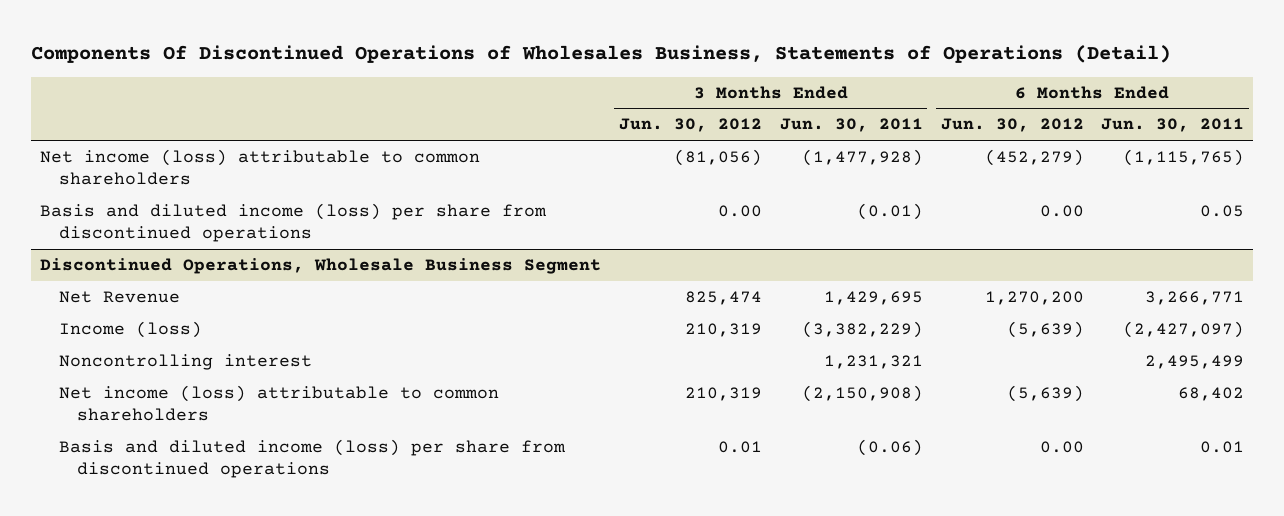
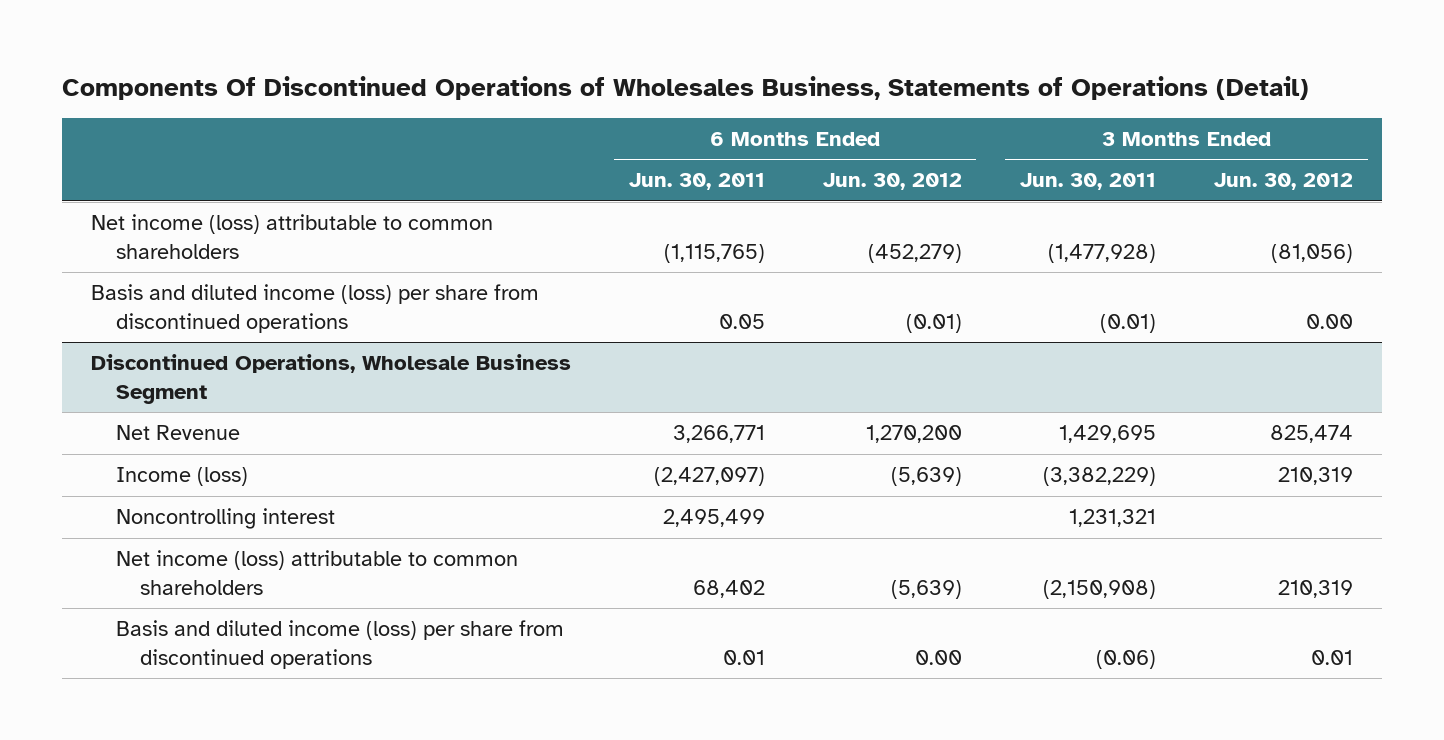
- | 3 Months Ended Jun. 30, 2012 | 3 Months Ended Jun. 30, 2011 | 6 Months Ended Jun. 30, 2012 | 6 Months Ended Jun. 30, 2011
+ | 6 Months Ended Jun. 30, 2011 | 6 Months Ended Jun. 30, 2012 | 3 Months Ended Jun. 30, 2011 | 3 Months Ended Jun. 30, 2012
- Basis and diluted income (loss) per share from discontinued operations | 0.00 | (0.01) | 0.00 | 0.05
+ Basis and diluted income (loss) per share from discontinued operations | 0.05 | (0.01) | (0.01) | 0.00

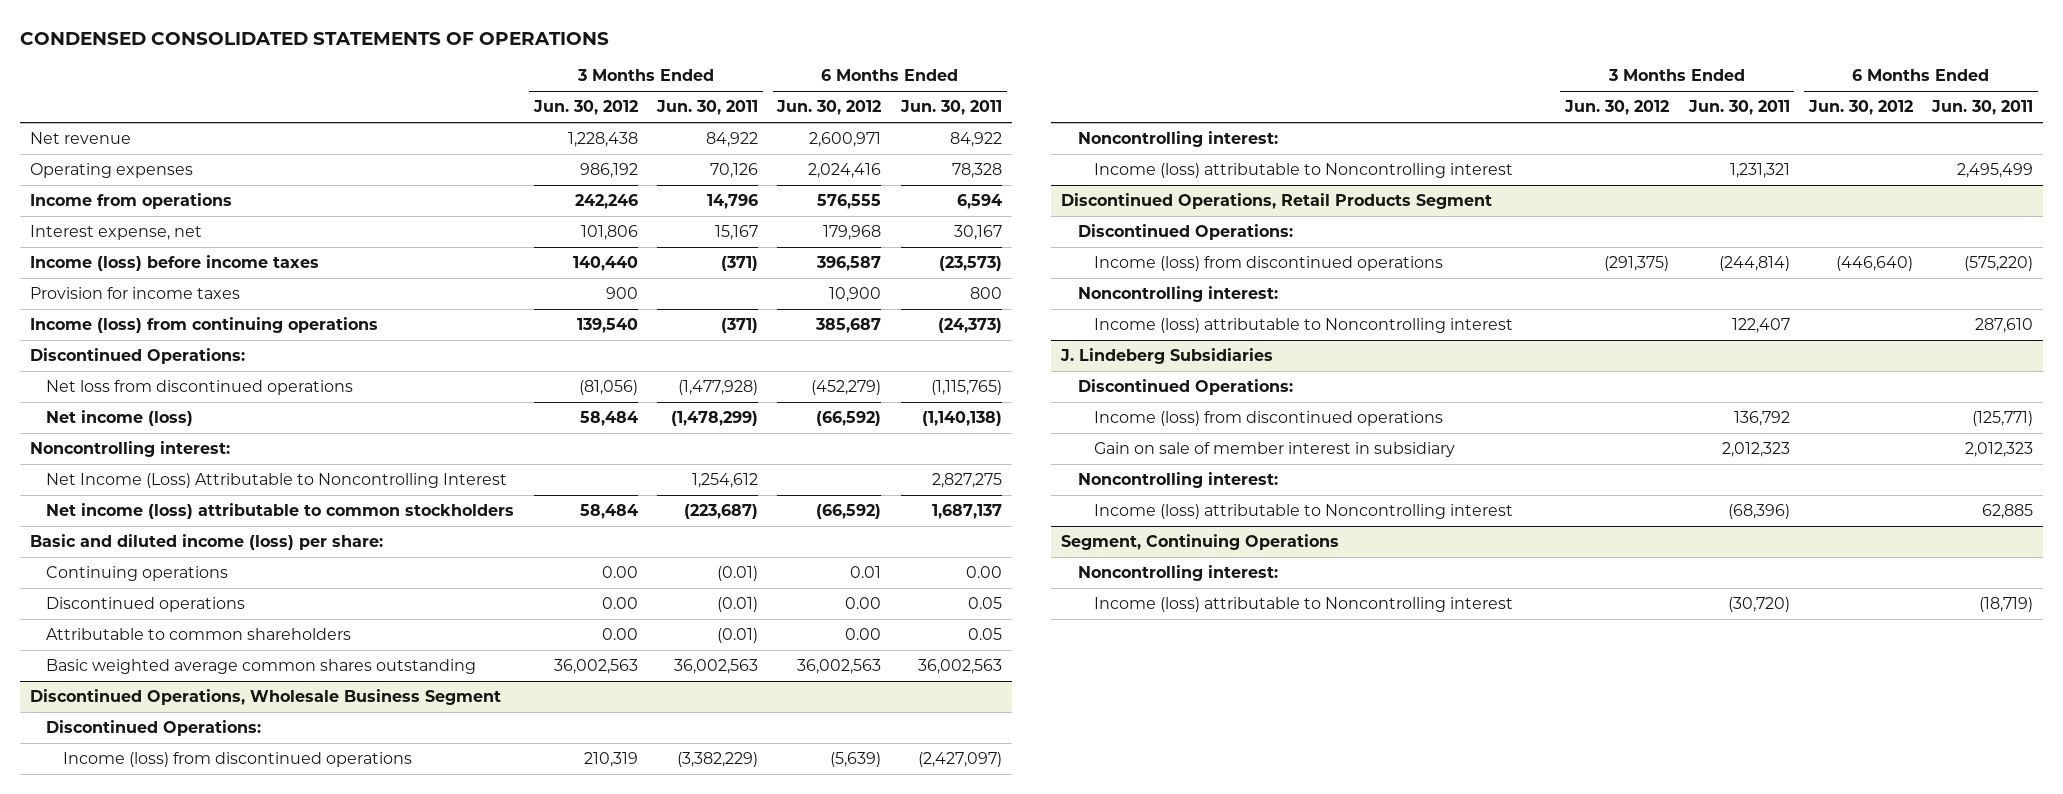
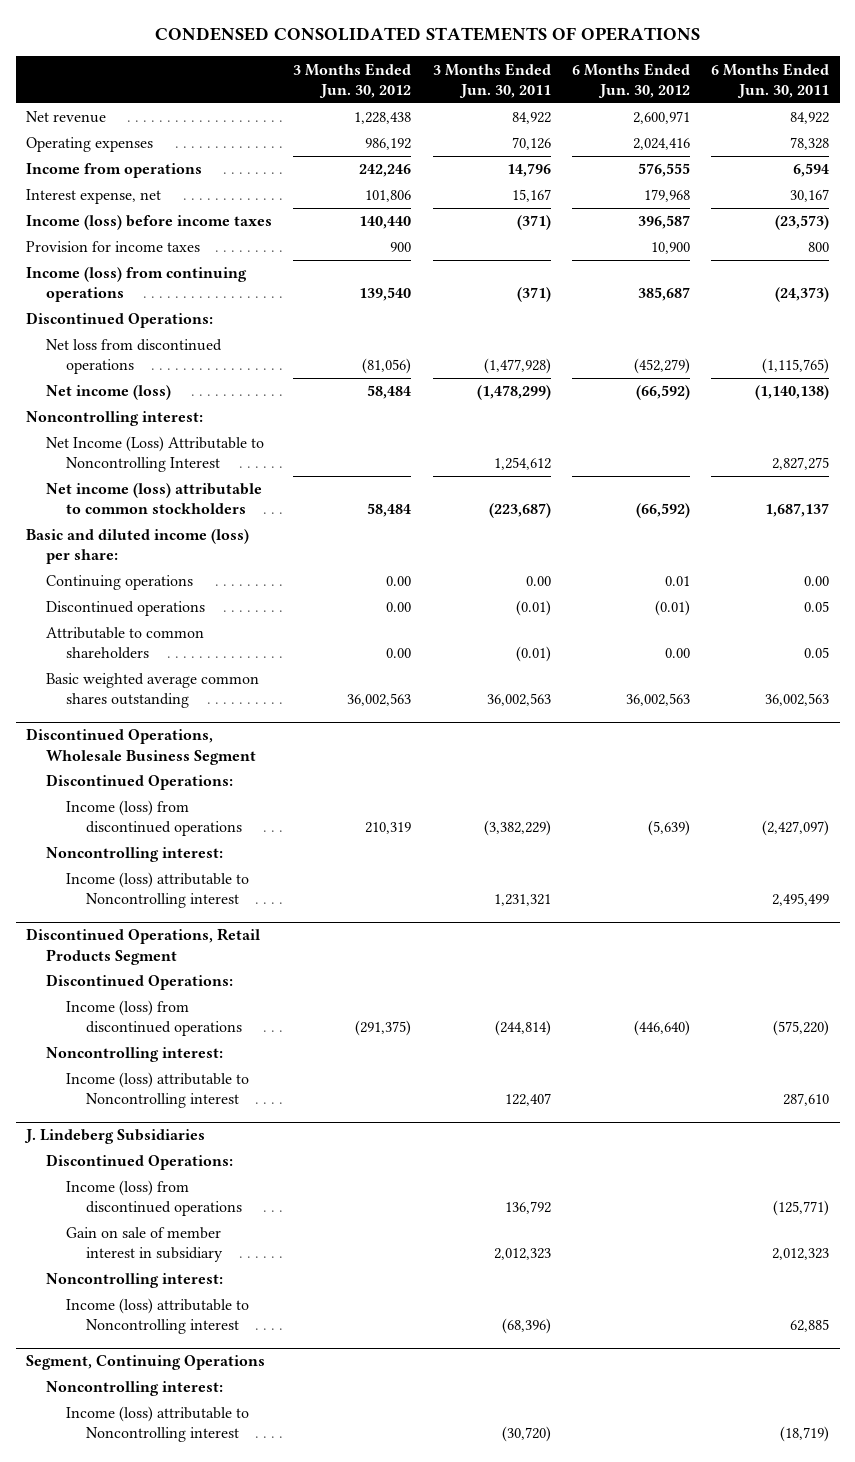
- Continuing operations | 0.00 | (0.01) | 0.01 | 0.00
- Discontinued operations | 0.00 | (0.01) | 0.00 | 0.05
+ Continuing operations | 0.00 | 0.00 | 0.01 | 0.00
+ Discontinued operations | 0.00 | (0.01) | (0.01) | 0.05

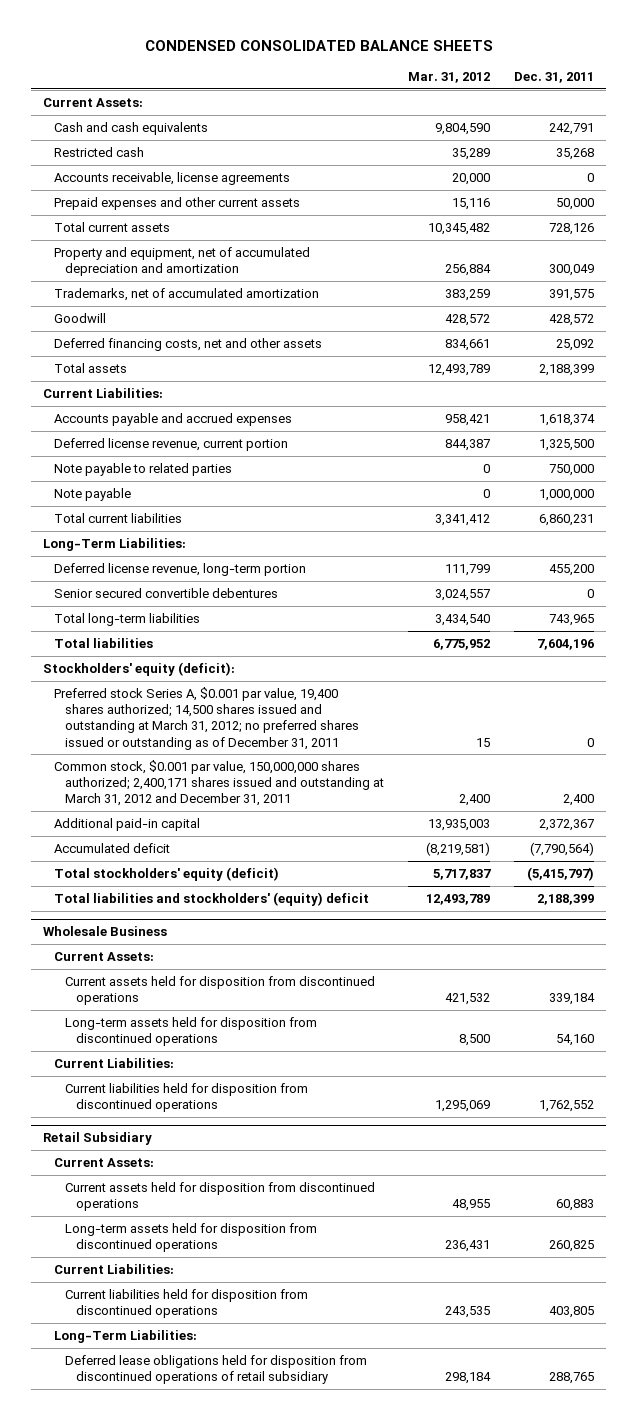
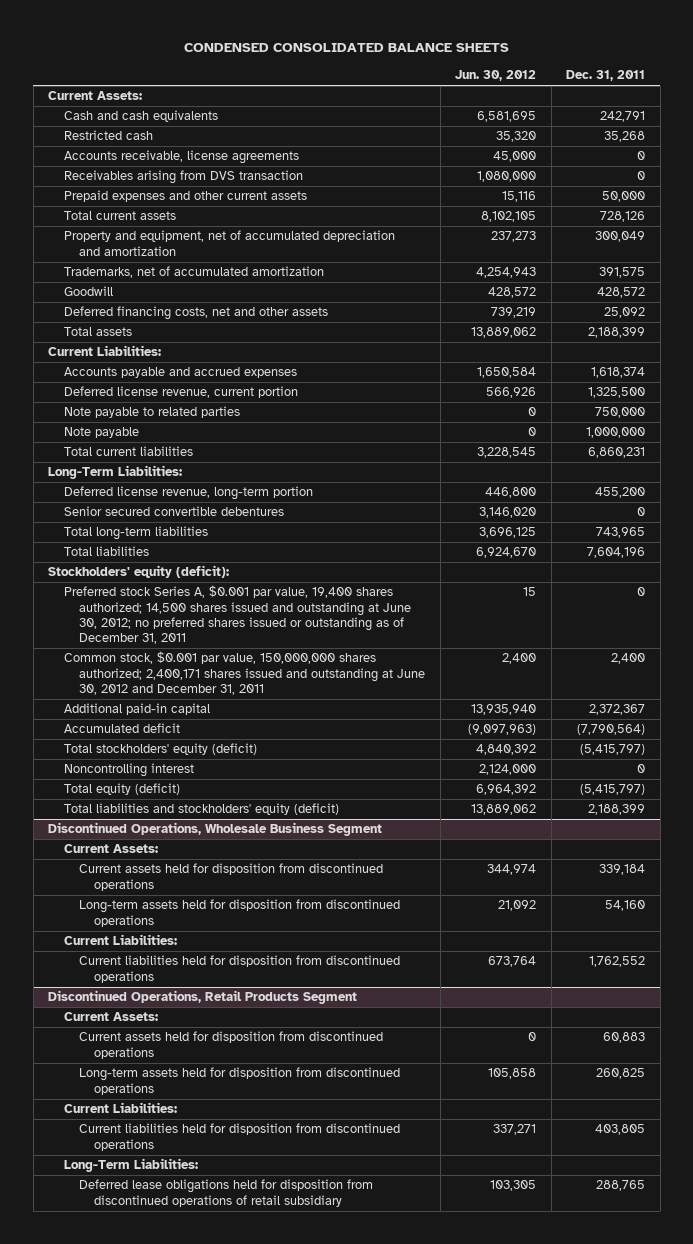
- | Mar. 31, 2012 | Dec. 31, 2011
+ | Jun. 30, 2012 | Dec. 31, 2011
+ Receivables arising from DVS transaction | 1,080,000 | 0
- Preferred stock Series A, $0.001 par value, 19,400 shares authorized; 14,500 shares issued and outstanding at March 31, 2012; no preferred shares issued or outstanding as of December 31, 2011 | 15 | 0
- Common stock, $0.001 par value, 150,000,000 shares authorized; 2,400,171 shares issued and outstanding at March 31, 2012 and December 31, 2011 | 2,400 | 2,400
+ Preferred stock Series A, $0.001 par value, 19,400 shares authorized; 14,500 shares issued and outstanding at June 30, 2012; no preferred shares issued or outstanding as of December 31, 2011 | 15 | 0
+ Common stock, $0.001 par value, 150,000,000 shares authorized; 2,400,171 shares issued and outstanding at June 30, 2012 and December 31, 2011 | 2,400 | 2,400
- Total liabilities and stockholders' (equity) deficit | 12,493,789 | 2,188,399
- Wholesale Business
+ Noncontrolling interest | 2,124,000 | 0
+ Total equity (deficit) | 6,964,392 | (5,415,797)
+ Total liabilities and stockholders' equity (deficit) | 13,889,062 | 2,188,399
+ Discontinued Operations, Wholesale Business Segment
- Retail Subsidiary
+ Discontinued Operations, Retail Products Segment

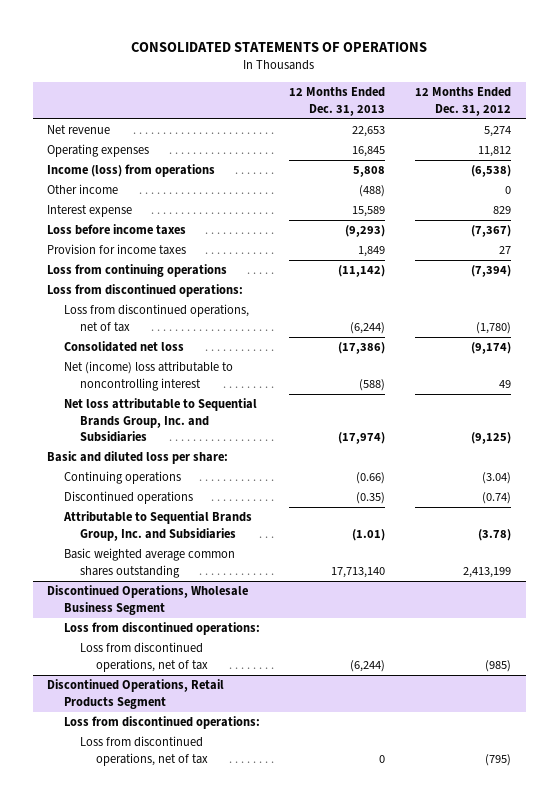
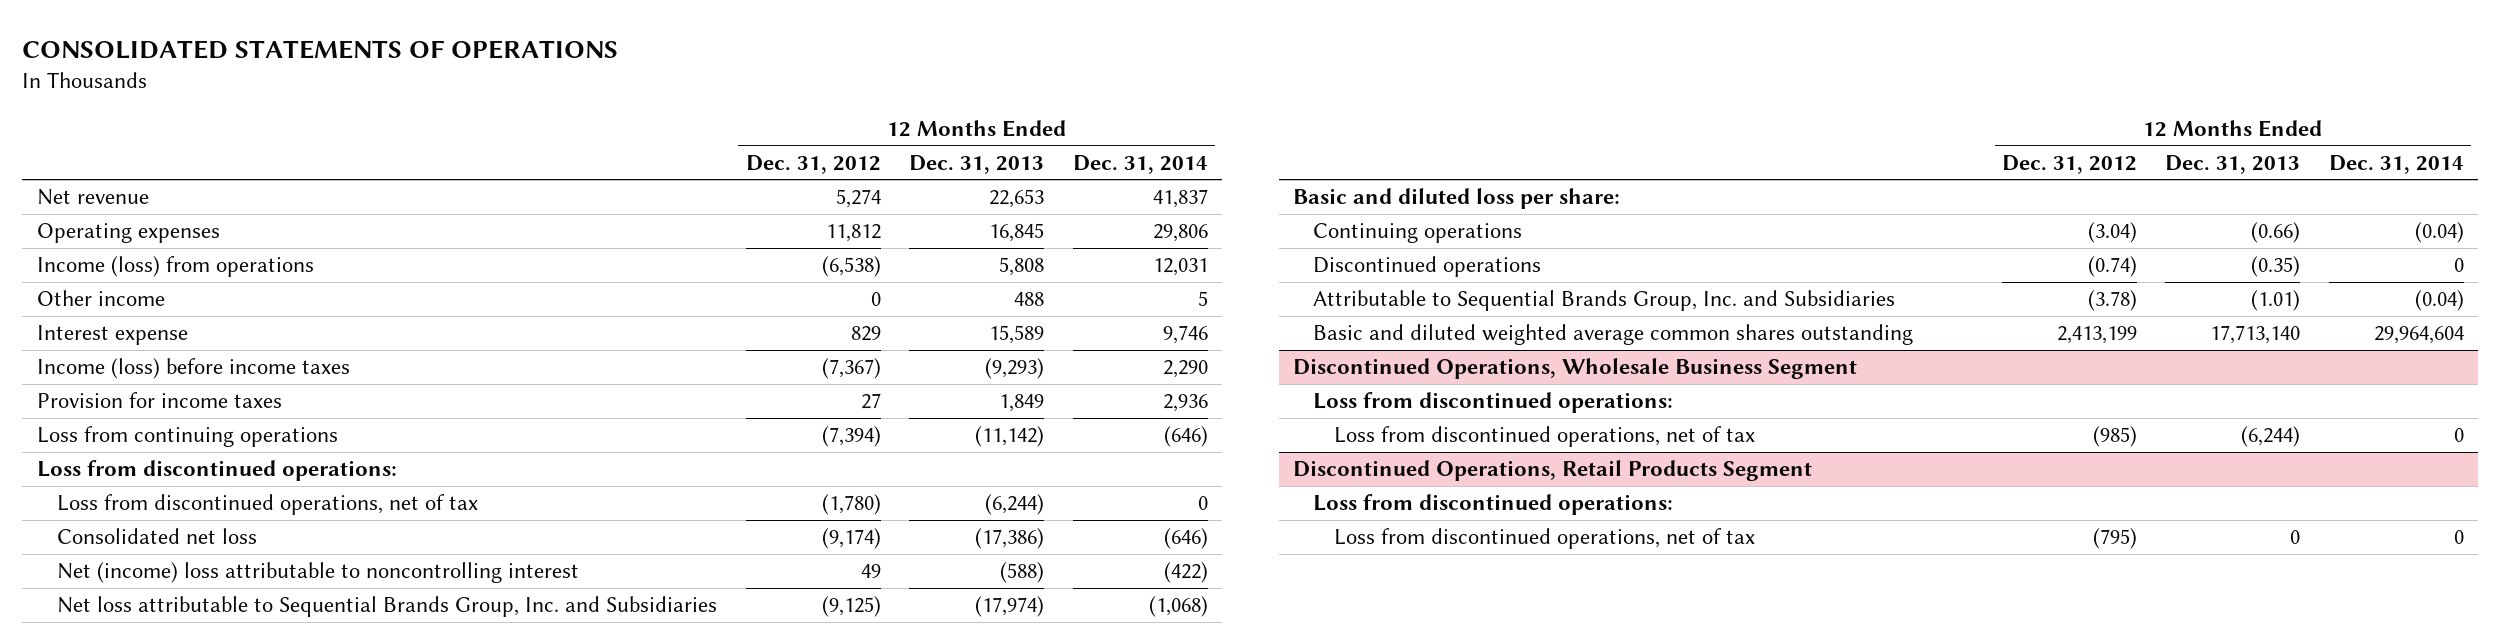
- | 12 Months Ended Dec. 31, 2013 | 12 Months Ended Dec. 31, 2012
+ | 12 Months Ended Dec. 31, 2012 | 12 Months Ended Dec. 31, 2013 | 12 Months Ended Dec. 31, 2014
- Other income | (488) | 0
+ Other income | 0 | 488 | 5
- Loss before income taxes | (9,293) | (7,367)
+ Income (loss) before income taxes | (7,367) | (9,293) | 2,290
- Basic weighted average common shares outstanding | 17,713,140 | 2,413,199
+ Basic and diluted weighted average common shares outstanding | 2,413,199 | 17,713,140 | 29,964,604

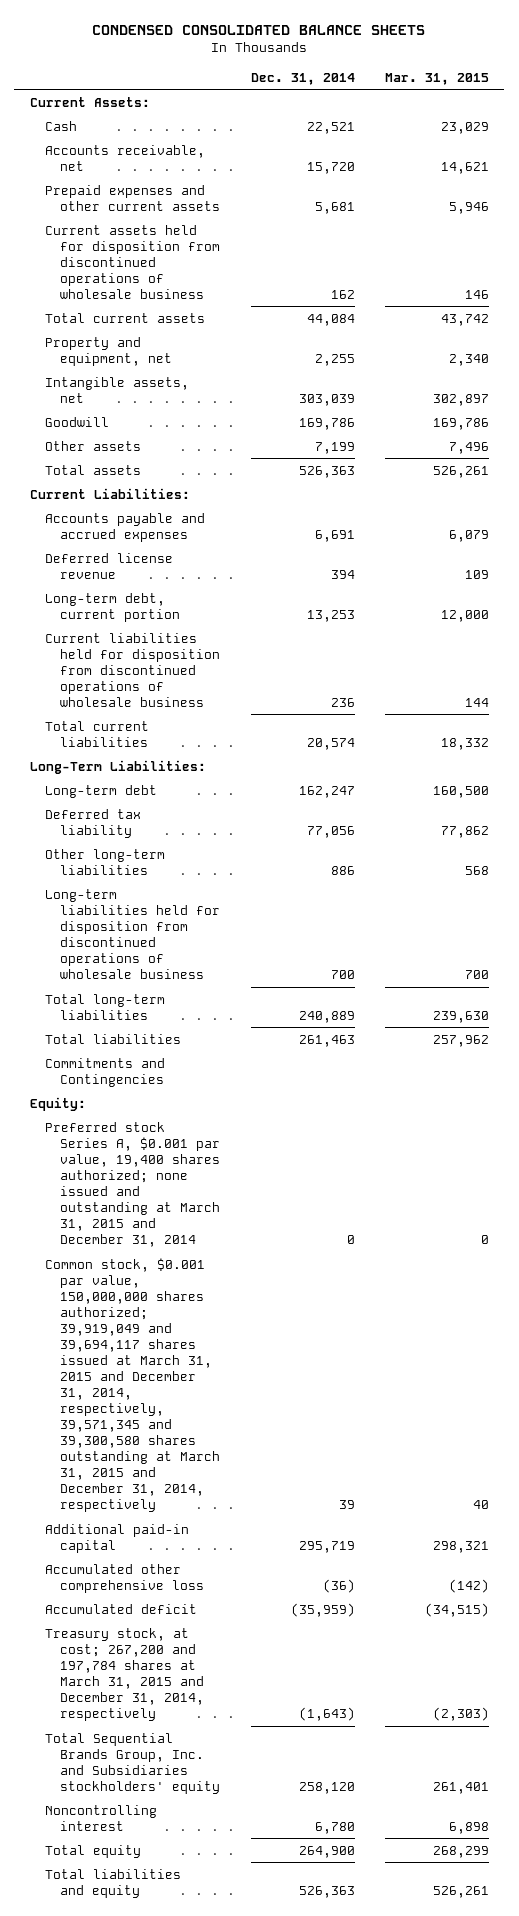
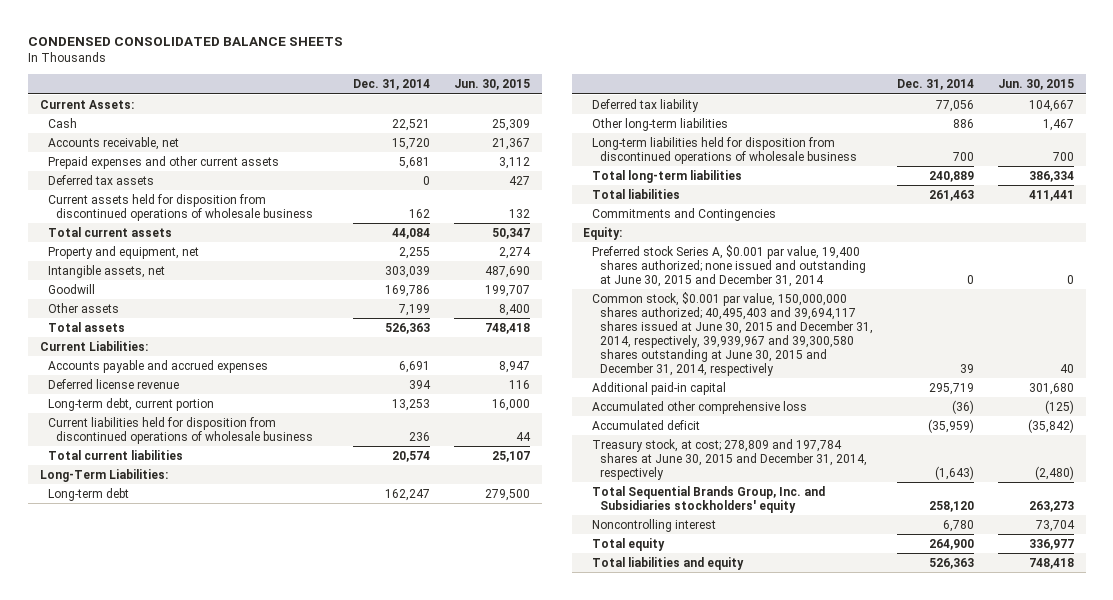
- | Dec. 31, 2014 | Mar. 31, 2015
+ | Dec. 31, 2014 | Jun. 30, 2015
+ Deferred tax assets | 0 | 427
- Preferred stock Series A, $0.001 par value, 19,400 shares authorized; none issued and outstanding at March 31, 2015 and December 31, 2014 | 0 | 0
- Common stock, $0.001 par value, 150,000,000 shares authorized; 39,919,049 and 39,694,117 shares issued at March 31, 2015 and December 31, 2014, respectively, 39,571,345 and 39,300,580 shares outstanding at March 31, 2015 and December 31, 2014, respectively | 39 | 40
+ Preferred stock Series A, $0.001 par value, 19,400 shares authorized; none issued and outstanding at June 30, 2015 and December 31, 2014 | 0 | 0
+ Common stock, $0.001 par value, 150,000,000 shares authorized; 40,495,403 and 39,694,117 shares issued at June 30, 2015 and December 31, 2014, respectively, 39,939,967 and 39,300,580 shares outstanding at June 30, 2015 and December 31, 2014, respectively | 39 | 40
- Treasury stock, at cost; 267,200 and 197,784 shares at March 31, 2015 and December 31, 2014, respectively | (1,643) | (2,303)
+ Treasury stock, at cost; 278,809 and 197,784 shares at June 30, 2015 and December 31, 2014, respectively | (1,643) | (2,480)

